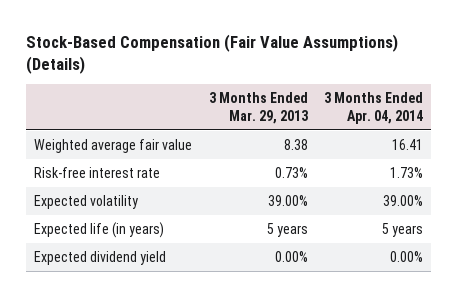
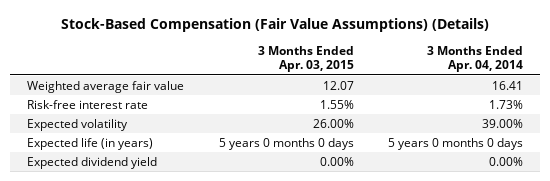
- | 3 Months Ended Mar. 29, 2013 | 3 Months Ended Apr. 04, 2014
+ | 3 Months Ended Apr. 03, 2015 | 3 Months Ended Apr. 04, 2014
- Expected life (in years) | 5 years | 5 years
+ Expected life (in years) | 5 years 0 months 0 days | 5 years 0 months 0 days

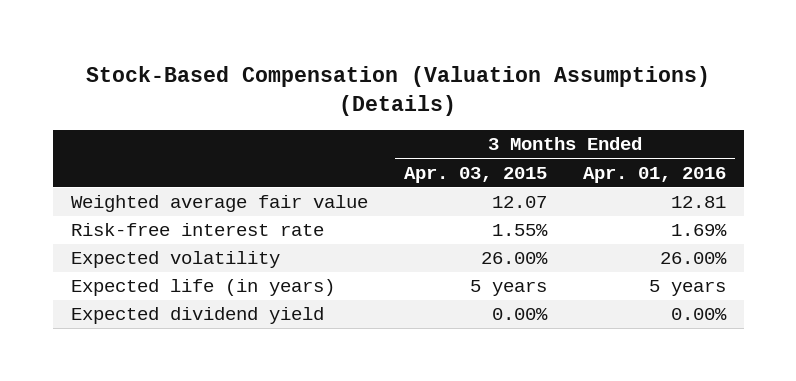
- Stock-Based Compensation (Fair Value Assumptions) (Details)
+ Stock-Based Compensation (Valuation Assumptions) (Details)
- | 3 Months Ended Apr. 03, 2015 | 3 Months Ended Apr. 04, 2014
+ | 3 Months Ended Apr. 03, 2015 | 3 Months Ended Apr. 01, 2016
- Expected life (in years) | 5 years 0 months 0 days | 5 years 0 months 0 days
+ Expected life (in years) | 5 years | 5 years

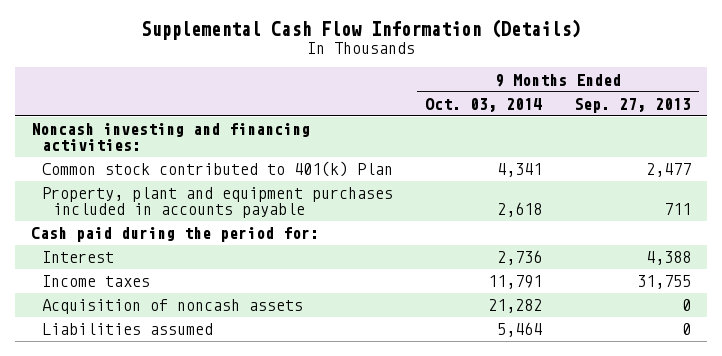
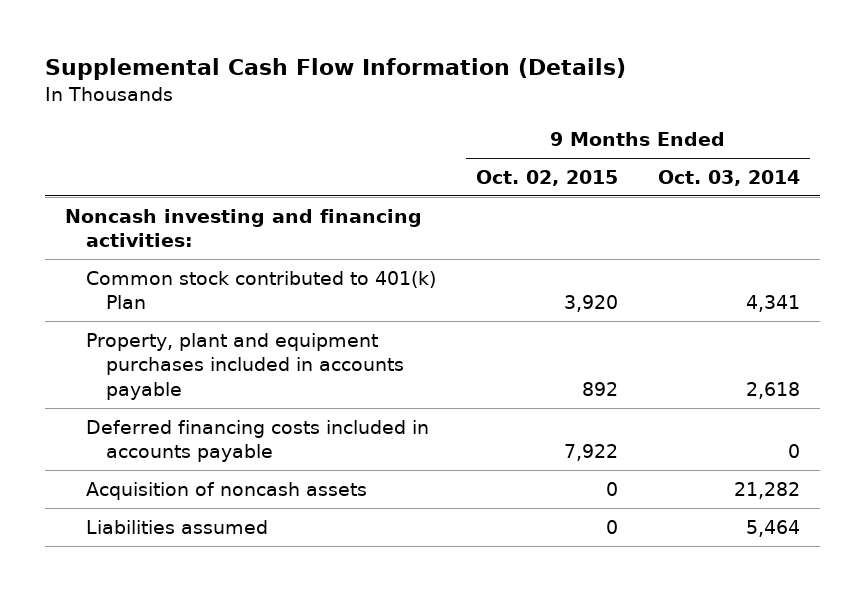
- | 9 Months Ended Oct. 03, 2014 | 9 Months Ended Sep. 27, 2013
+ | 9 Months Ended Oct. 02, 2015 | 9 Months Ended Oct. 03, 2014
- Cash paid during the period for:
- Interest | 2,736 | 4,388
- Income taxes | 11,791 | 31,755
+ Deferred financing costs included in accounts payable | 7,922 | 0

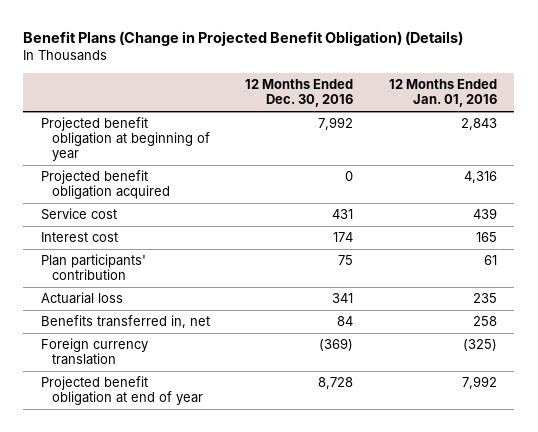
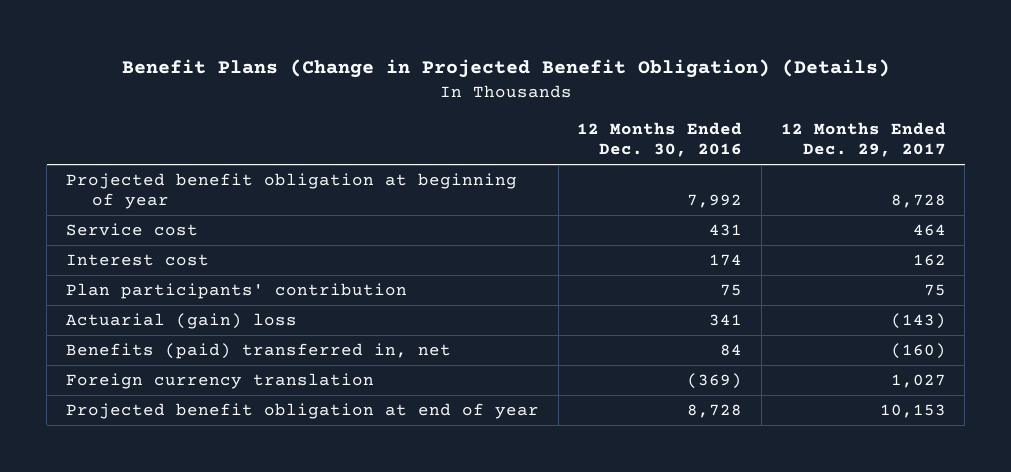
- | 12 Months Ended Dec. 30, 2016 | 12 Months Ended Jan. 01, 2016
+ | 12 Months Ended Dec. 30, 2016 | 12 Months Ended Dec. 29, 2017
- Projected benefit obligation acquired | 0 | 4,316
- Actuarial loss | 341 | 235
- Benefits transferred in, net | 84 | 258
+ Actuarial (gain) loss | 341 | (143)
+ Benefits (paid) transferred in, net | 84 | (160)

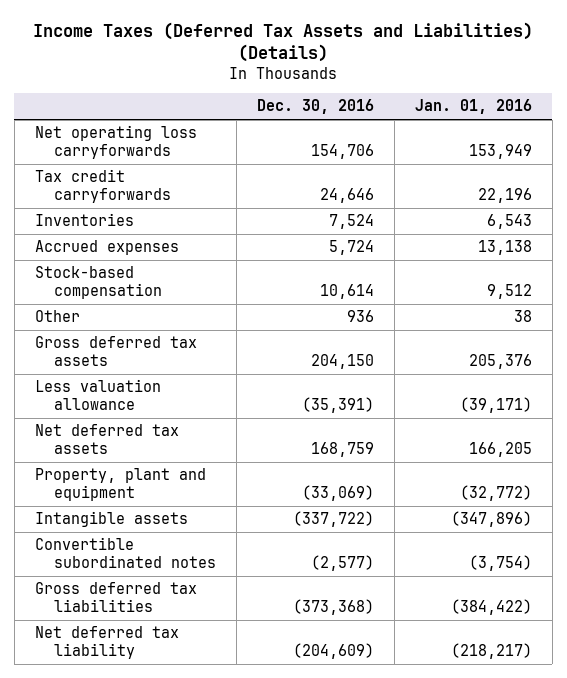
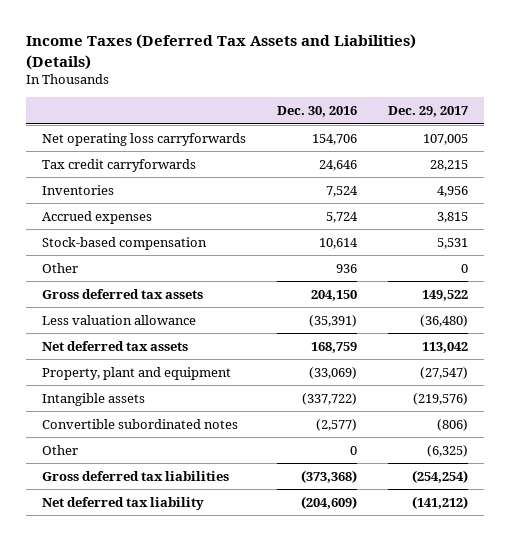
- | Dec. 30, 2016 | Jan. 01, 2016
+ | Dec. 30, 2016 | Dec. 29, 2017
+ Other | 0 | (6,325)

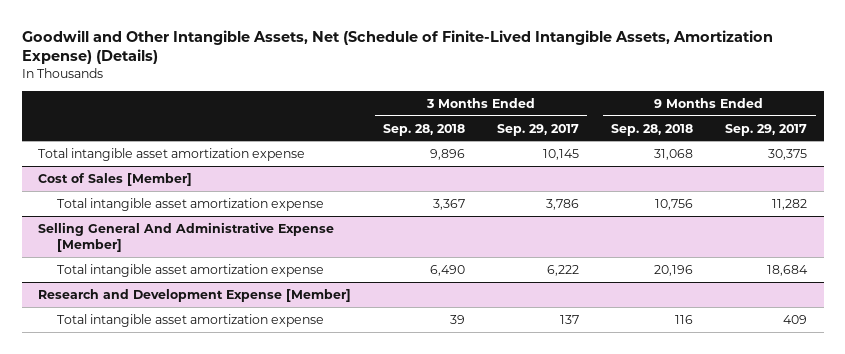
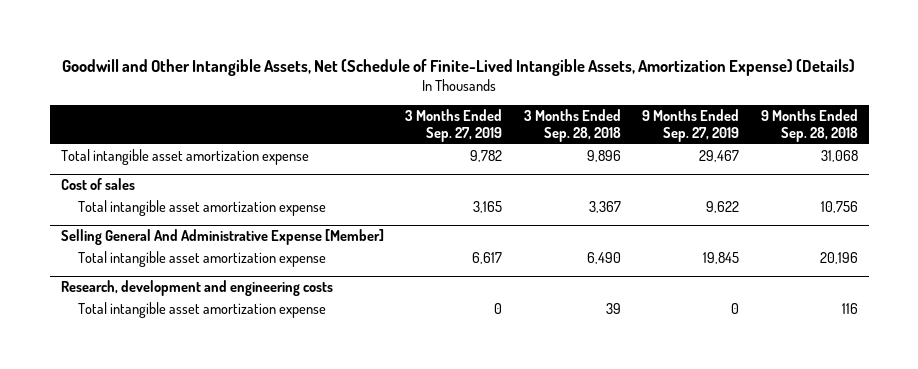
- | 3 Months Ended Sep. 28, 2018 | 3 Months Ended Sep. 29, 2017 | 9 Months Ended Sep. 28, 2018 | 9 Months Ended Sep. 29, 2017
+ | 3 Months Ended Sep. 27, 2019 | 3 Months Ended Sep. 28, 2018 | 9 Months Ended Sep. 27, 2019 | 9 Months Ended Sep. 28, 2018
- Cost of Sales [Member]
+ Cost of sales
- Research and Development Expense [Member]
+ Research, development and engineering costs

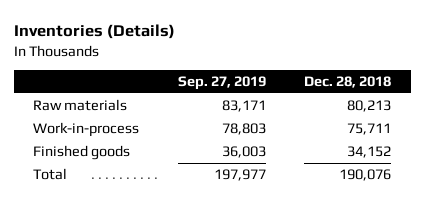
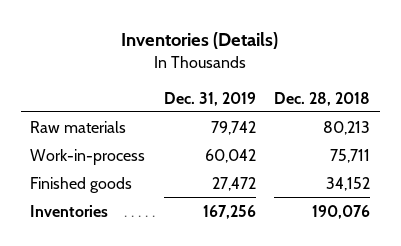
- | Sep. 27, 2019 | Dec. 28, 2018
+ | Dec. 31, 2019 | Dec. 28, 2018
- Total | 197,977 | 190,076
+ Inventories | 167,256 | 190,076

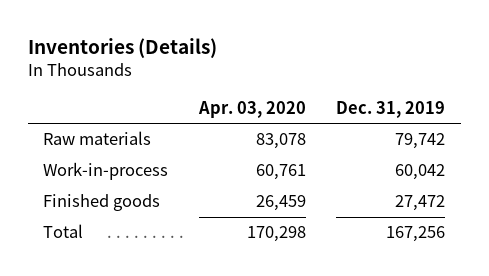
- | Dec. 31, 2019 | Dec. 28, 2018
+ | Apr. 03, 2020 | Dec. 31, 2019
- Inventories | 167,256 | 190,076
+ Total | 170,298 | 167,256

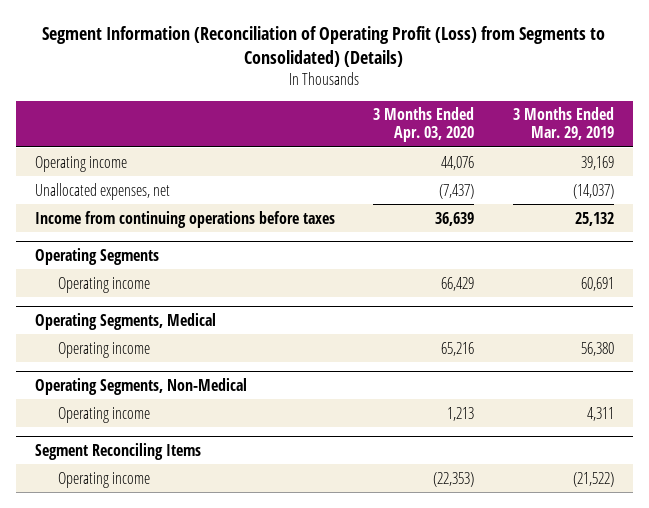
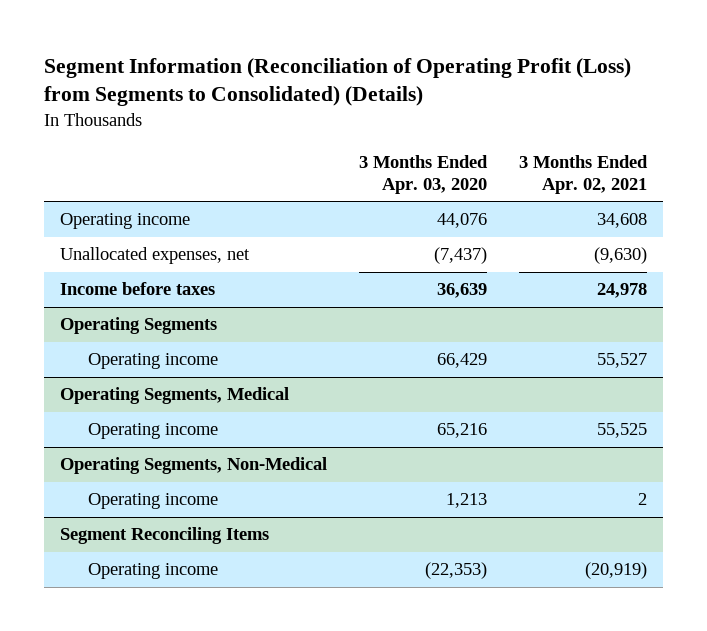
- | 3 Months Ended Apr. 03, 2020 | 3 Months Ended Mar. 29, 2019
+ | 3 Months Ended Apr. 03, 2020 | 3 Months Ended Apr. 02, 2021
- Income from continuing operations before taxes | 36,639 | 25,132
+ Income before taxes | 36,639 | 24,978

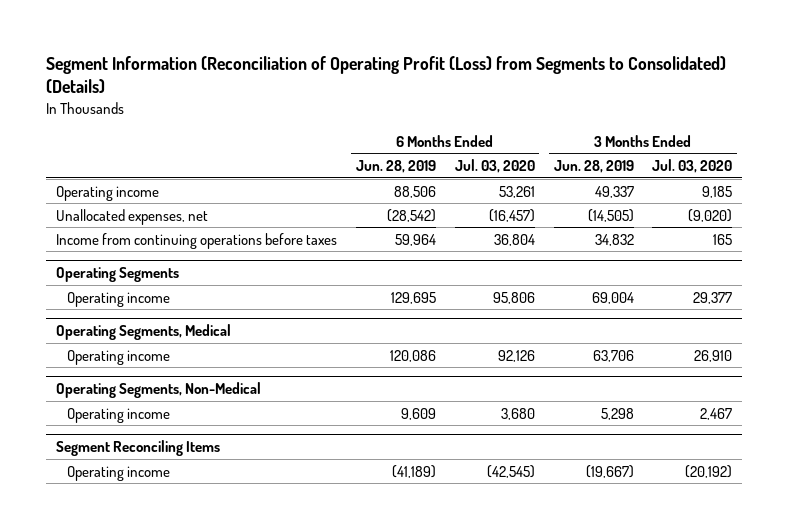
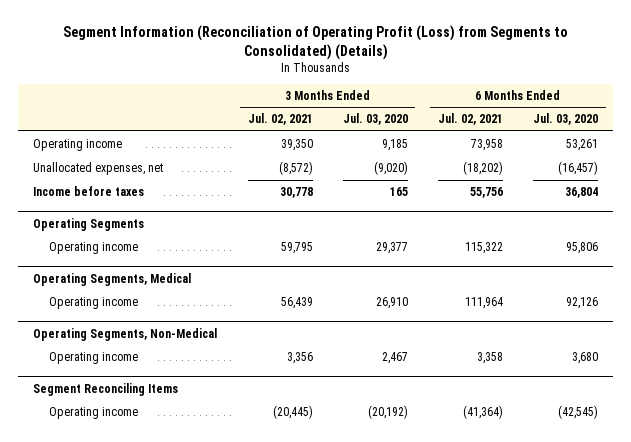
- | 6 Months Ended Jun. 28, 2019 | 6 Months Ended Jul. 03, 2020 | 3 Months Ended Jun. 28, 2019 | 3 Months Ended Jul. 03, 2020
+ | 3 Months Ended Jul. 02, 2021 | 3 Months Ended Jul. 03, 2020 | 6 Months Ended Jul. 02, 2021 | 6 Months Ended Jul. 03, 2020
- Income from continuing operations before taxes | 59,964 | 36,804 | 34,832 | 165
+ Income before taxes | 30,778 | 165 | 55,756 | 36,804

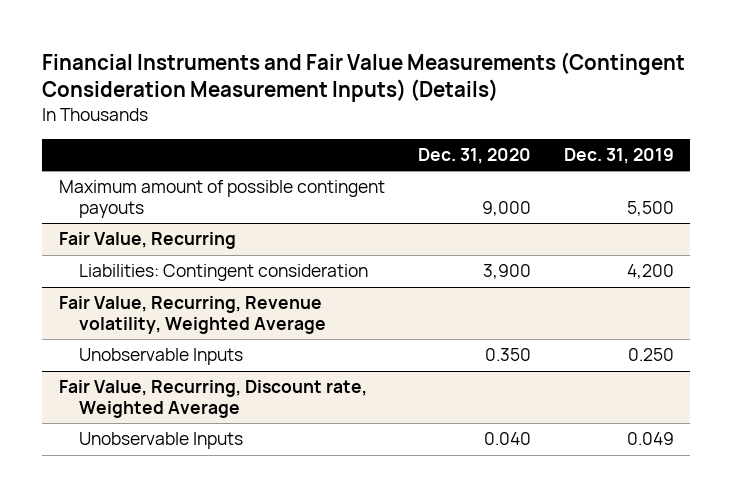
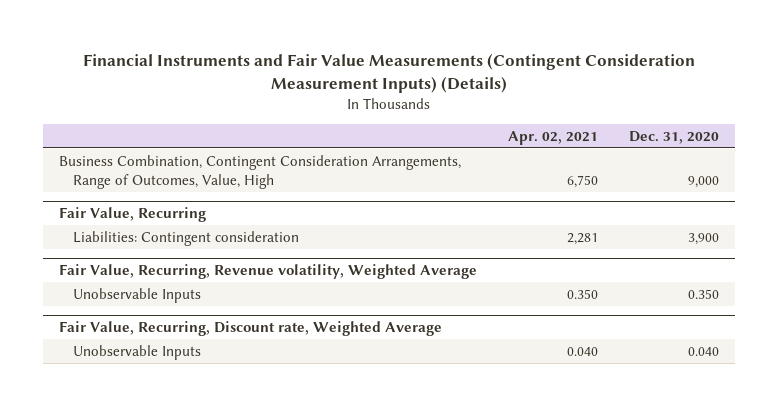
- | Dec. 31, 2020 | Dec. 31, 2019
+ | Apr. 02, 2021 | Dec. 31, 2020
- Maximum amount of possible contingent payouts | 9,000 | 5,500
+ Business Combination, Contingent Consideration Arrangements, Range of Outcomes, Value, High | 6,750 | 9,000

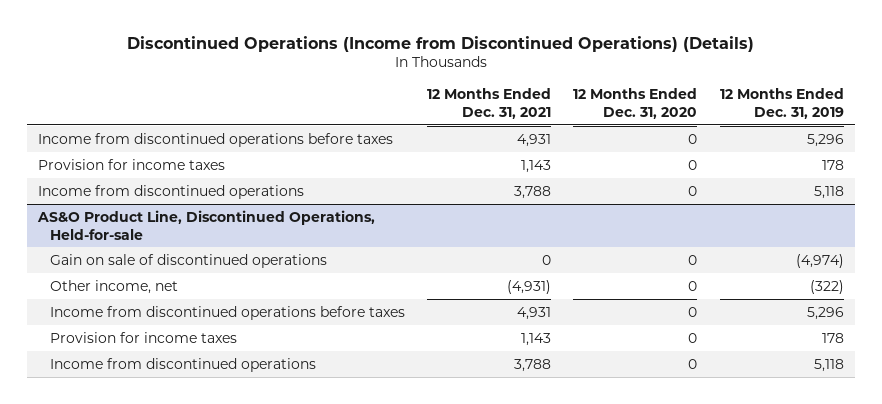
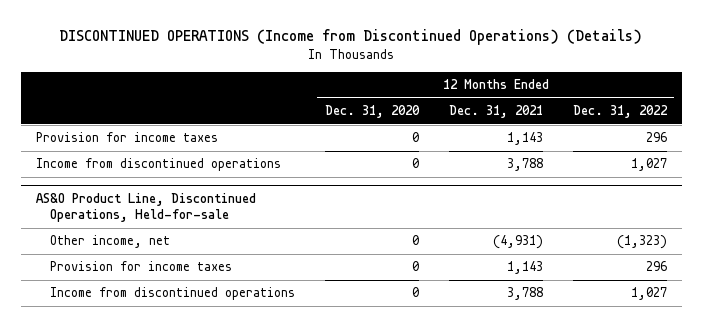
- Discontinued Operations (Income from Discontinued Operations) (Details)
+ DISCONTINUED OPERATIONS (Income from Discontinued Operations) (Details)
- | 12 Months Ended Dec. 31, 2021 | 12 Months Ended Dec. 31, 2020 | 12 Months Ended Dec. 31, 2019
+ | 12 Months Ended Dec. 31, 2020 | 12 Months Ended Dec. 31, 2021 | 12 Months Ended Dec. 31, 2022
- Income from discontinued operations before taxes | 4,931 | 0 | 5,296
@ AS&O Product Line, Discontinued Operations, Held-for-sale
- Gain on sale of discontinued operations | 0 | 0 | (4,974)
- Income from discontinued operations before taxes | 4,931 | 0 | 5,296

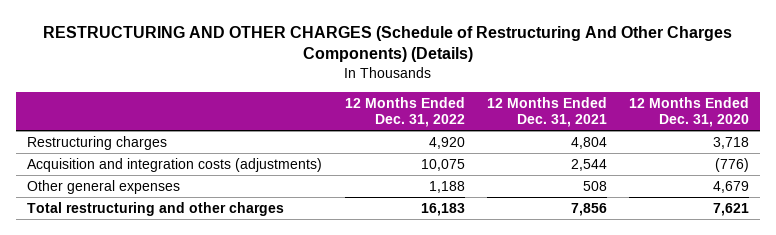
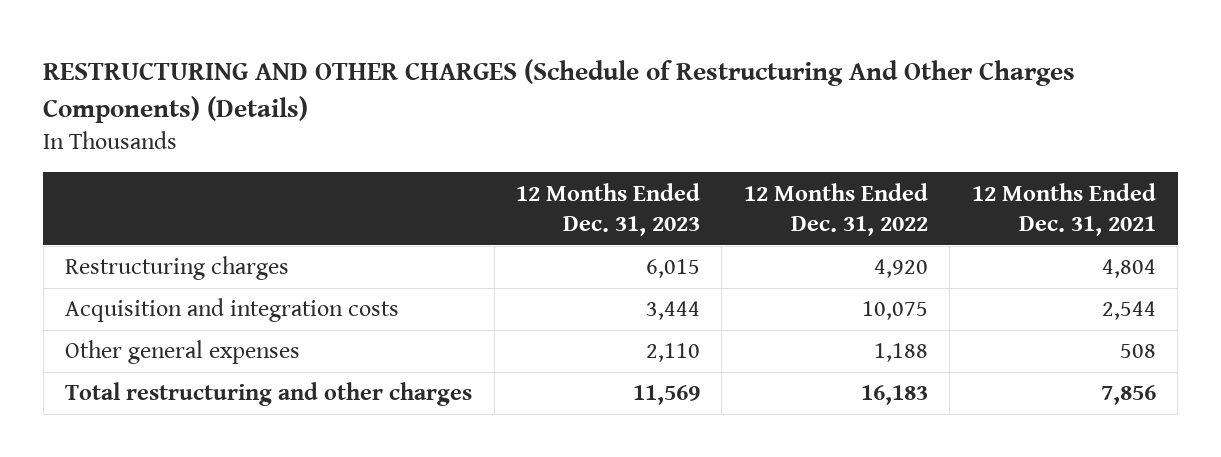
- | 12 Months Ended Dec. 31, 2022 | 12 Months Ended Dec. 31, 2021 | 12 Months Ended Dec. 31, 2020
+ | 12 Months Ended Dec. 31, 2023 | 12 Months Ended Dec. 31, 2022 | 12 Months Ended Dec. 31, 2021
- Acquisition and integration costs (adjustments) | 10,075 | 2,544 | (776)
+ Acquisition and integration costs | 3,444 | 10,075 | 2,544

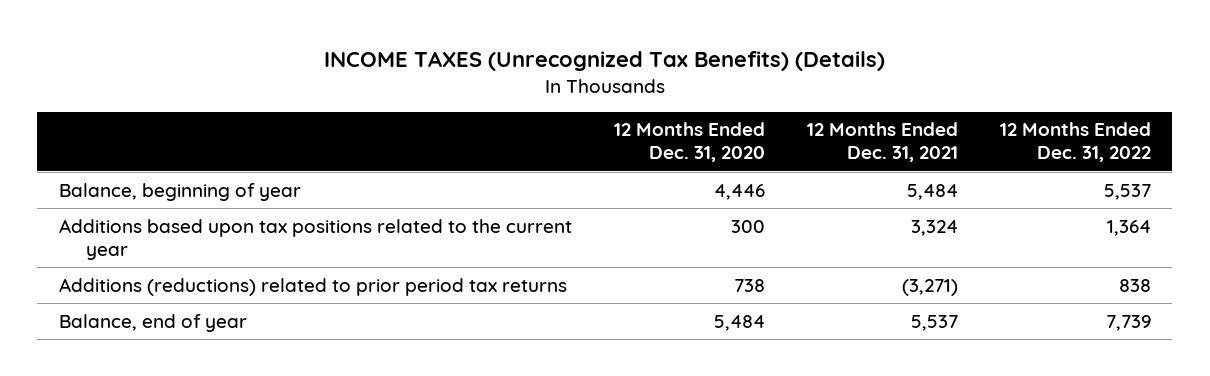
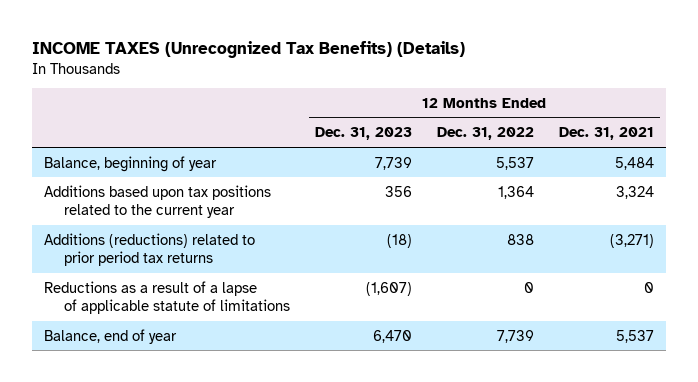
- | 12 Months Ended Dec. 31, 2020 | 12 Months Ended Dec. 31, 2021 | 12 Months Ended Dec. 31, 2022
+ | 12 Months Ended Dec. 31, 2023 | 12 Months Ended Dec. 31, 2022 | 12 Months Ended Dec. 31, 2021
+ Reductions as a result of a lapse of applicable statute of limitations | (1,607) | 0 | 0

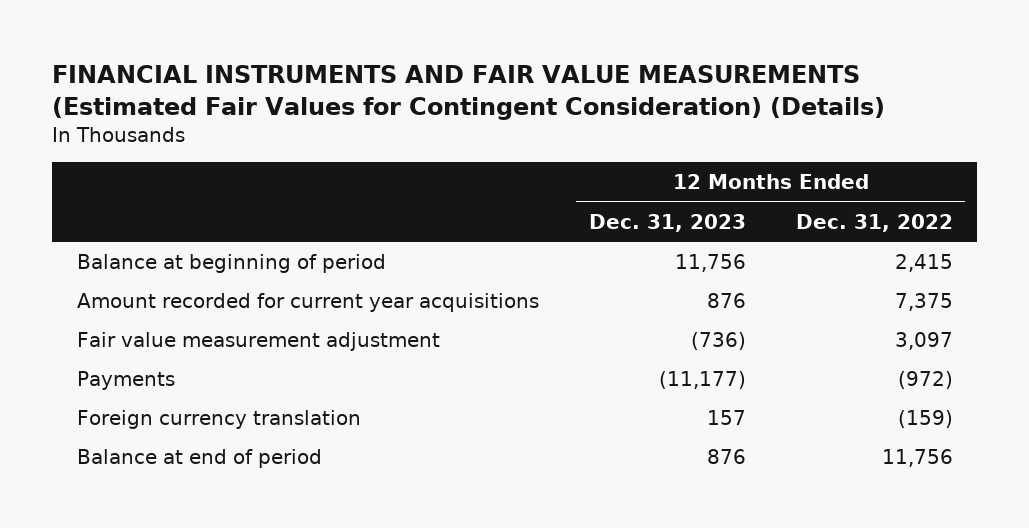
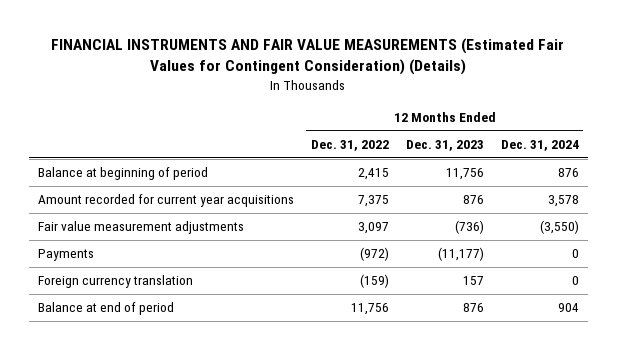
- | 12 Months Ended Dec. 31, 2023 | 12 Months Ended Dec. 31, 2022
+ | 12 Months Ended Dec. 31, 2022 | 12 Months Ended Dec. 31, 2023 | 12 Months Ended Dec. 31, 2024
- Fair value measurement adjustment | (736) | 3,097
+ Fair value measurement adjustments | 3,097 | (736) | (3,550)

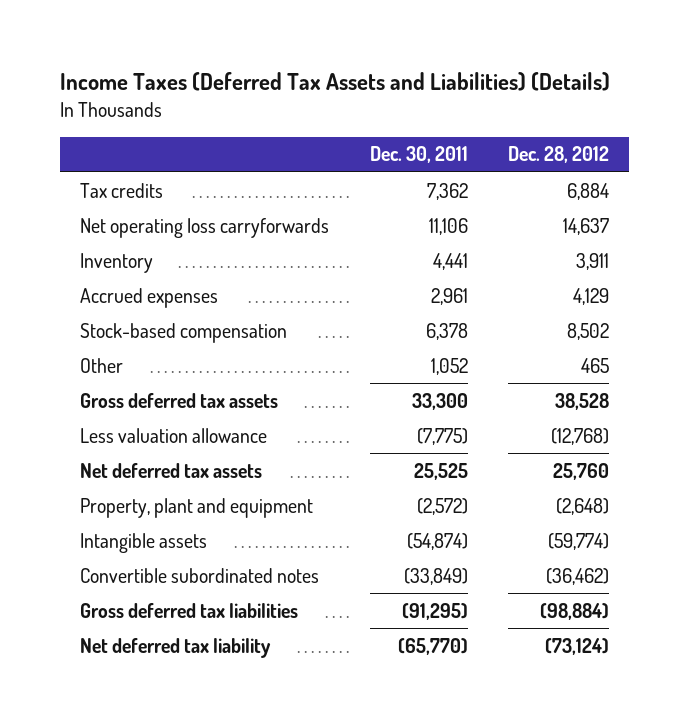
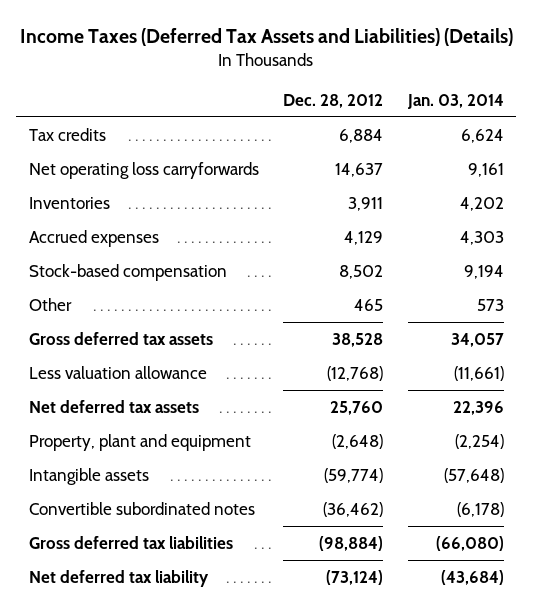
- | Dec. 30, 2011 | Dec. 28, 2012
+ | Dec. 28, 2012 | Jan. 03, 2014
- Inventory | 4,441 | 3,911
+ Inventories | 3,911 | 4,202

